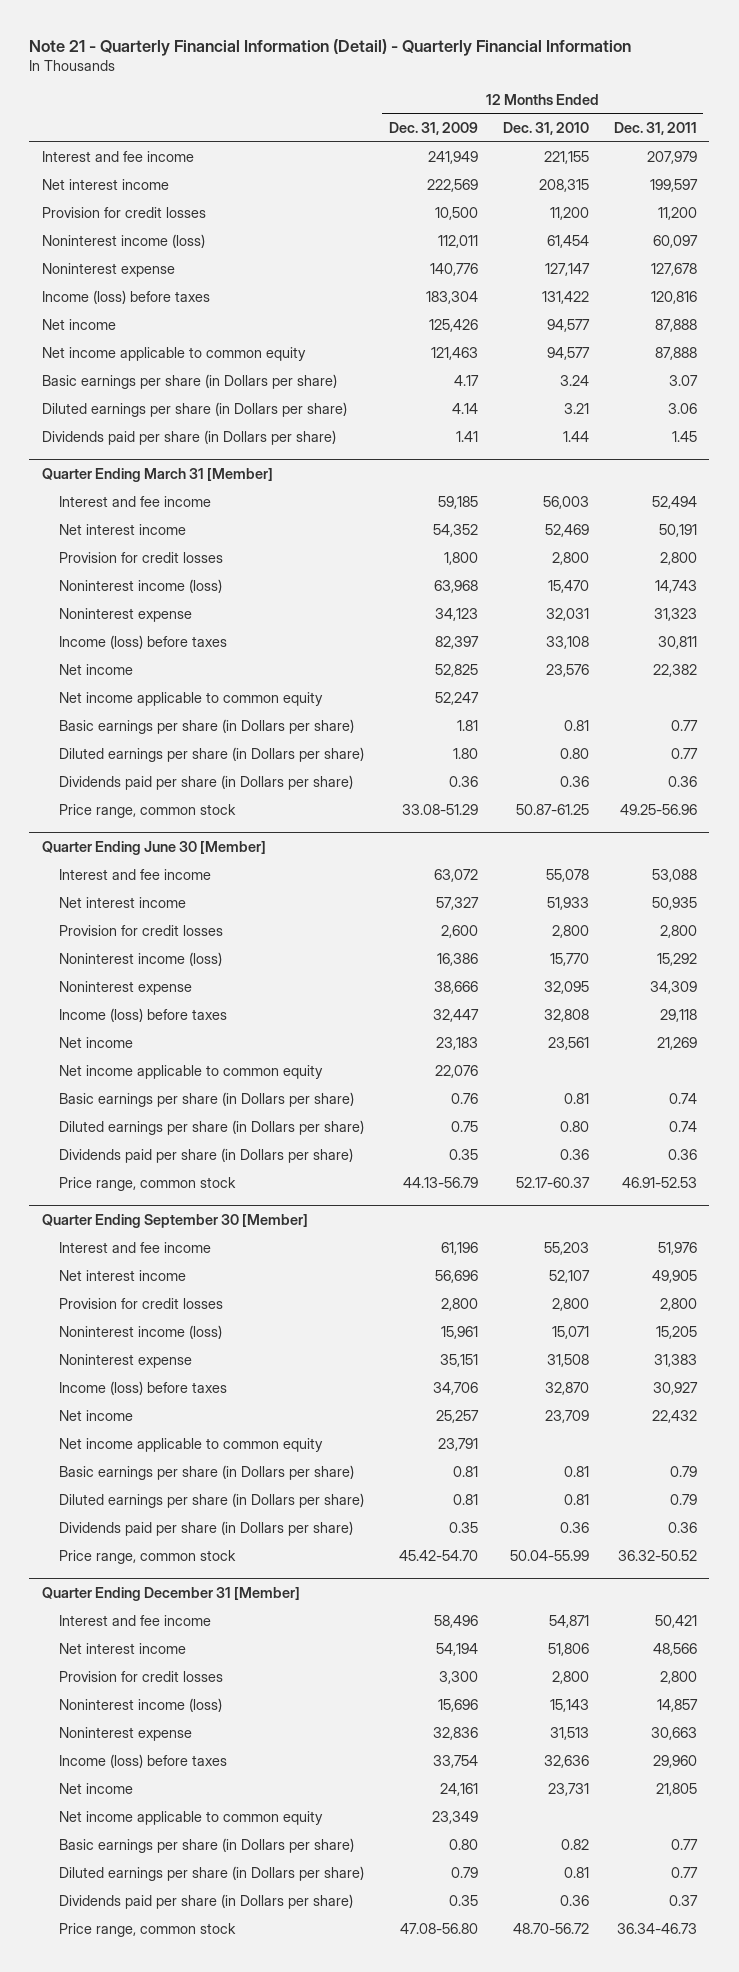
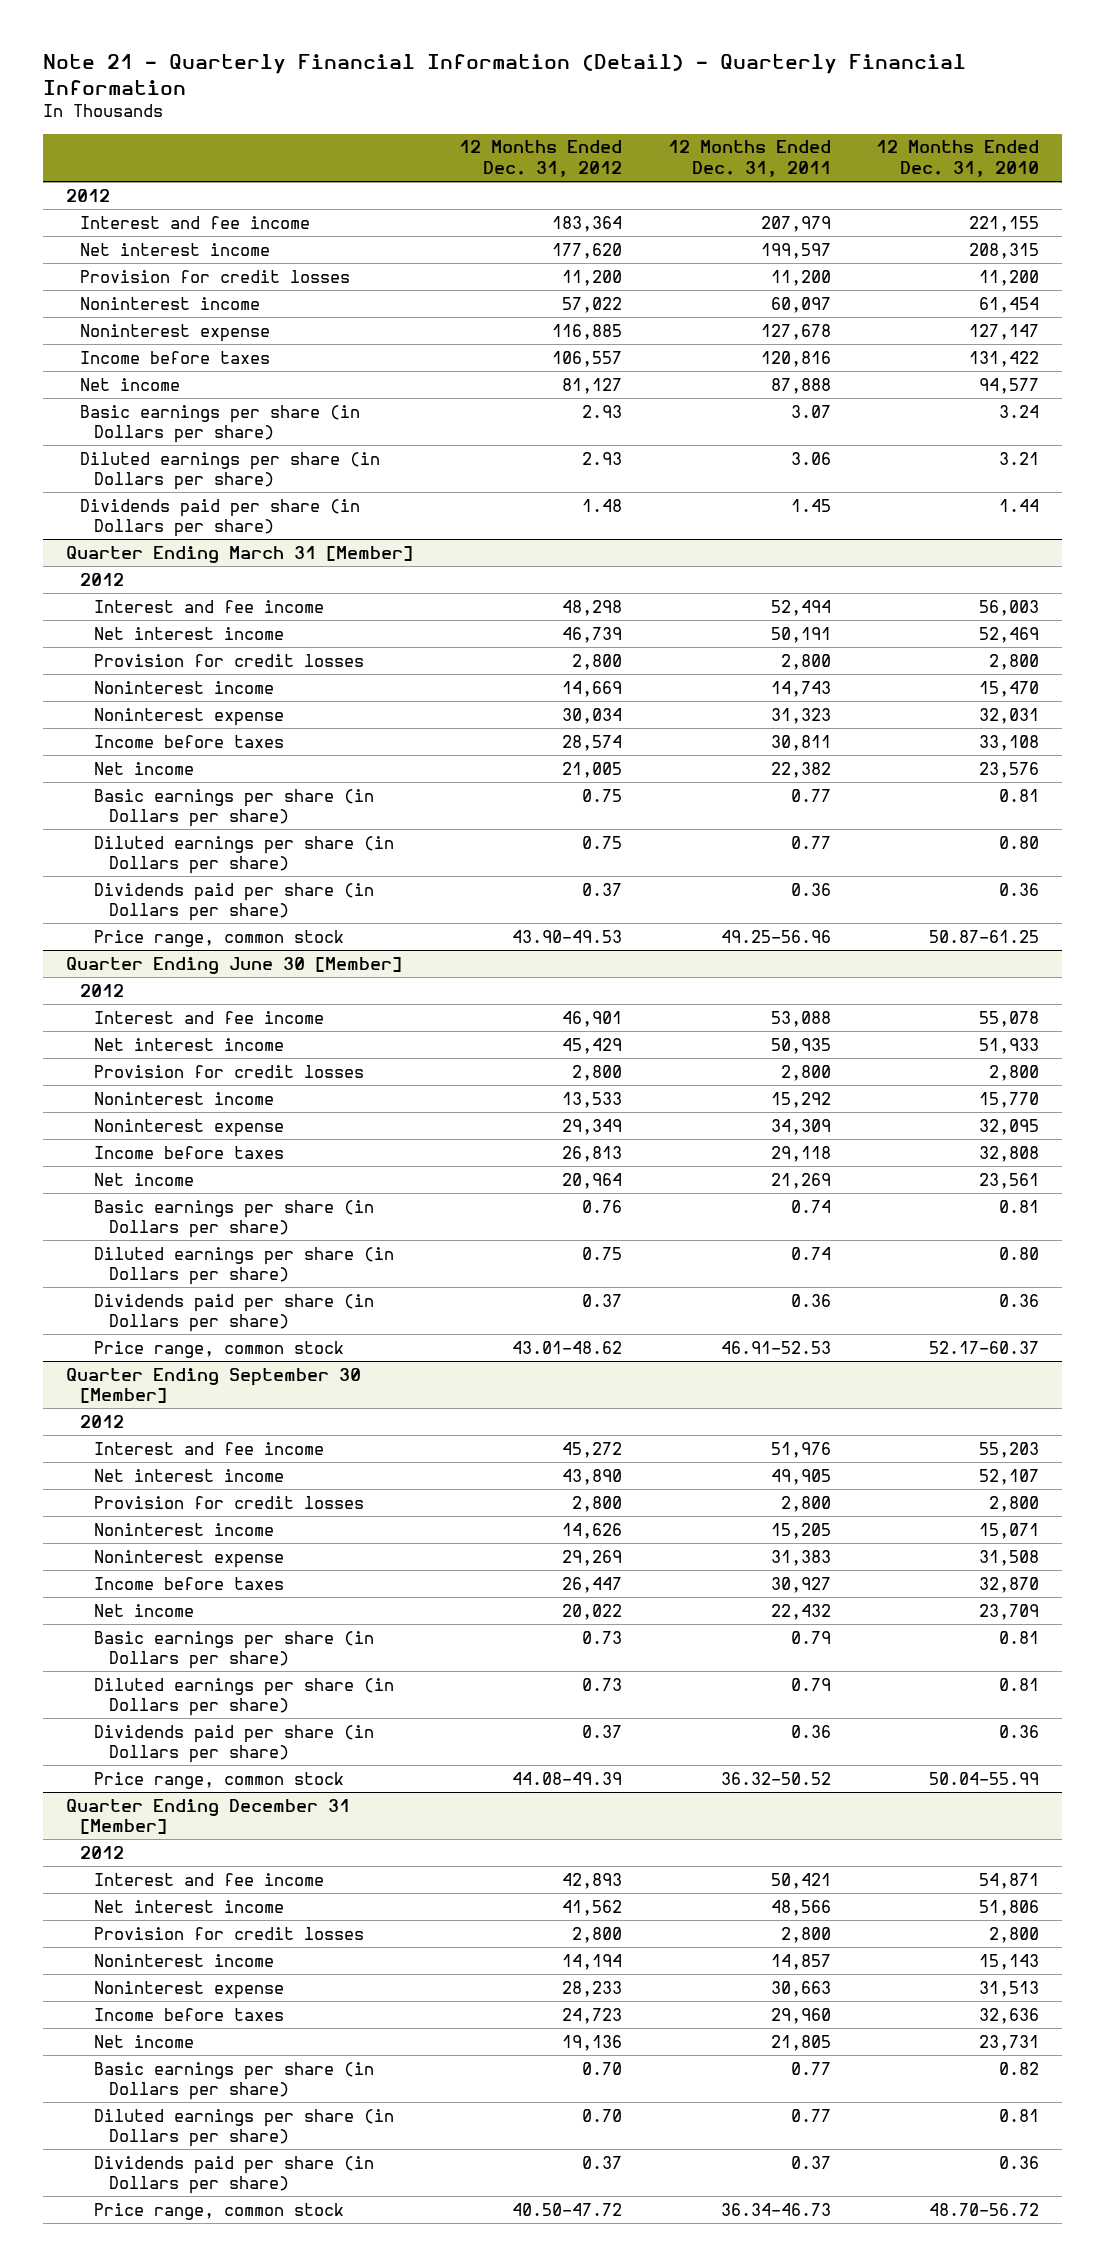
- | 12 Months Ended Dec. 31, 2009 | 12 Months Ended Dec. 31, 2010 | 12 Months Ended Dec. 31, 2011
+ | 12 Months Ended Dec. 31, 2012 | 12 Months Ended Dec. 31, 2011 | 12 Months Ended Dec. 31, 2010
+ 2012
- Noninterest income (loss) | 112,011 | 61,454 | 60,097
+ Noninterest income | 57,022 | 60,097 | 61,454
- Income (loss) before taxes | 183,304 | 131,422 | 120,816
+ Income before taxes | 106,557 | 120,816 | 131,422
- Net income applicable to common equity | 121,463 | 94,577 | 87,888
@ Quarter Ending March 31 [Member]
+ 2012
- Noninterest income (loss) | 63,968 | 15,470 | 14,743
+ Noninterest income | 14,669 | 14,743 | 15,470
- Income (loss) before taxes | 82,397 | 33,108 | 30,811
+ Income before taxes | 28,574 | 30,811 | 33,108
- Net income applicable to common equity | 52,247 | |
@ Quarter Ending June 30 [Member]
+ 2012
- Noninterest income (loss) | 16,386 | 15,770 | 15,292
+ Noninterest income | 13,533 | 15,292 | 15,770
- Income (loss) before taxes | 32,447 | 32,808 | 29,118
+ Income before taxes | 26,813 | 29,118 | 32,808
- Net income applicable to common equity | 22,076 | |
@ Quarter Ending September 30 [Member]
+ 2012
- Noninterest income (loss) | 15,961 | 15,071 | 15,205
+ Noninterest income | 14,626 | 15,205 | 15,071
- Income (loss) before taxes | 34,706 | 32,870 | 30,927
+ Income before taxes | 26,447 | 30,927 | 32,870
- Net income applicable to common equity | 23,791 | |
@ Quarter Ending December 31 [Member]
+ 2012
- Noninterest income (loss) | 15,696 | 15,143 | 14,857
+ Noninterest income | 14,194 | 14,857 | 15,143
- Income (loss) before taxes | 33,754 | 32,636 | 29,960
+ Income before taxes | 24,723 | 29,960 | 32,636
- Net income applicable to common equity | 23,349 | |

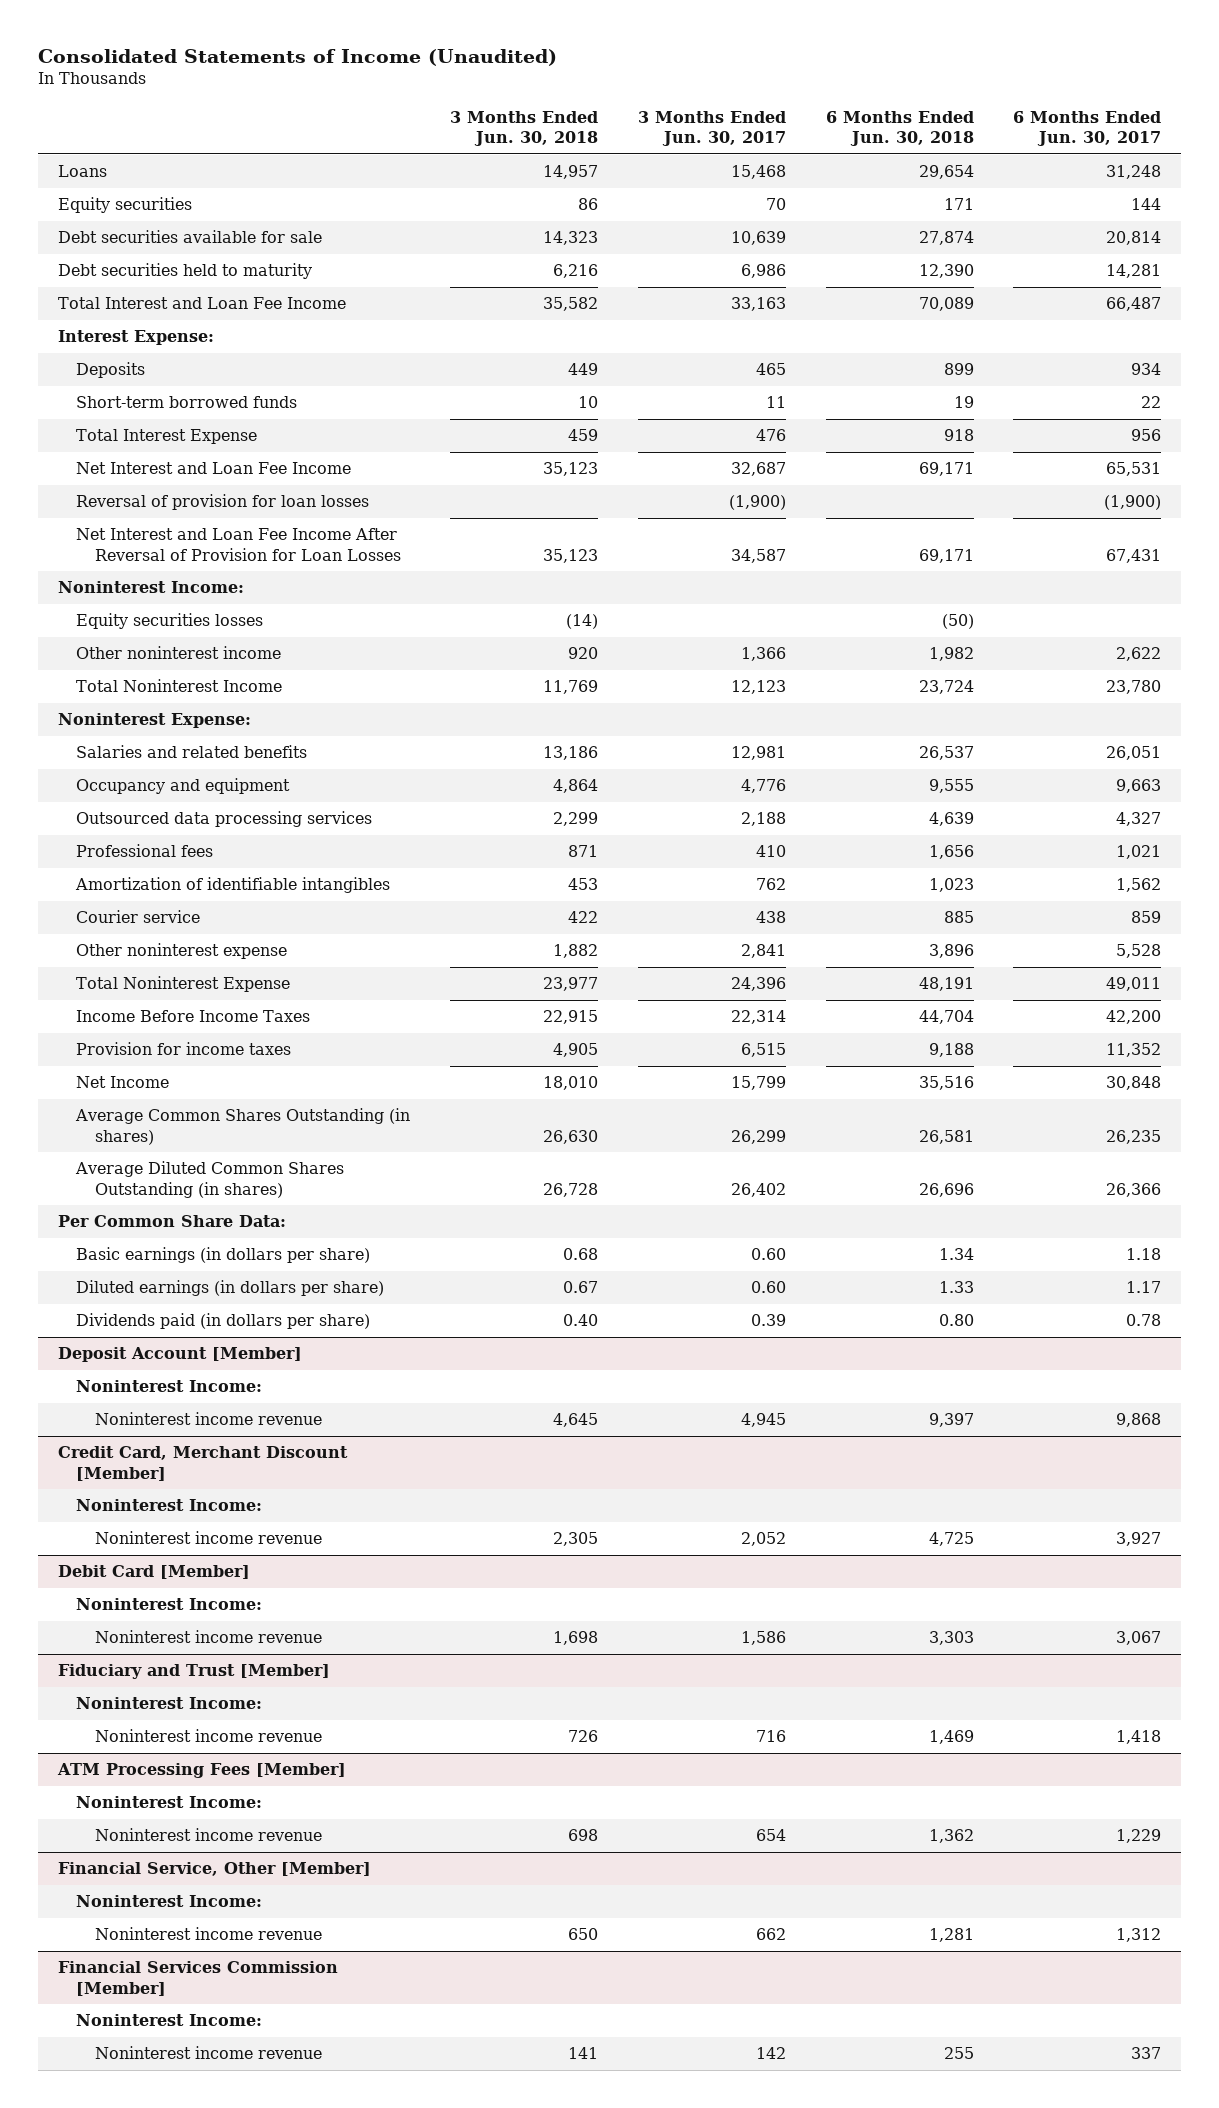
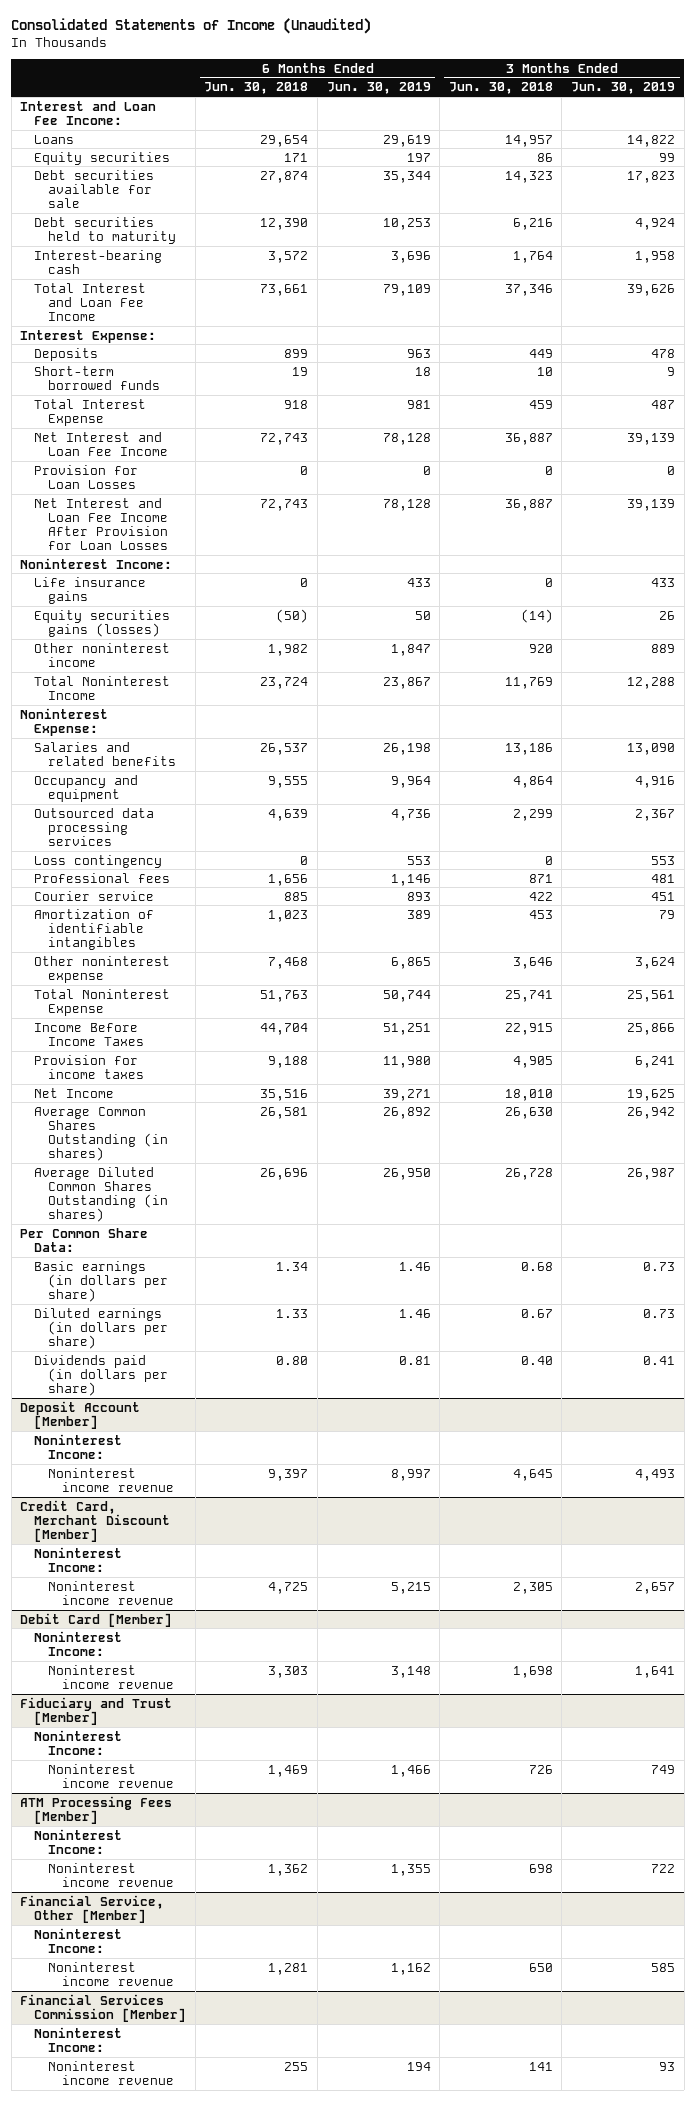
- | 3 Months Ended Jun. 30, 2018 | 3 Months Ended Jun. 30, 2017 | 6 Months Ended Jun. 30, 2018 | 6 Months Ended Jun. 30, 2017
+ | 6 Months Ended Jun. 30, 2018 | 6 Months Ended Jun. 30, 2019 | 3 Months Ended Jun. 30, 2018 | 3 Months Ended Jun. 30, 2019
+ Interest and Loan Fee Income:
- Total Interest and Loan Fee Income | 35,582 | 33,163 | 70,089 | 66,487
+ Interest-bearing cash | 3,572 | 3,696 | 1,764 | 1,958
+ Total Interest and Loan Fee Income | 73,661 | 79,109 | 37,346 | 39,626
- Net Interest and Loan Fee Income | 35,123 | 32,687 | 69,171 | 65,531
- Reversal of provision for loan losses | | (1,900) | | (1,900)
- Net Interest and Loan Fee Income After Reversal of Provision for Loan Losses | 35,123 | 34,587 | 69,171 | 67,431
+ Net Interest and Loan Fee Income | 72,743 | 78,128 | 36,887 | 39,139
+ Provision for Loan Losses | 0 | 0 | 0 | 0
+ Net Interest and Loan Fee Income After Provision for Loan Losses | 72,743 | 78,128 | 36,887 | 39,139
- Equity securities losses | (14) | | (50) |
+ Life insurance gains | 0 | 433 | 0 | 433
+ Equity securities gains (losses) | (50) | 50 | (14) | 26
+ Loss contingency | 0 | 553 | 0 | 553
- Other noninterest expense | 1,882 | 2,841 | 3,896 | 5,528
- Total Noninterest Expense | 23,977 | 24,396 | 48,191 | 49,011
moved down: Amortization of identifiable intangibles | 1,023 | 389 | 453 | 79
+ Other noninterest expense | 7,468 | 6,865 | 3,646 | 3,624
+ Total Noninterest Expense | 51,763 | 50,744 | 25,741 | 25,561

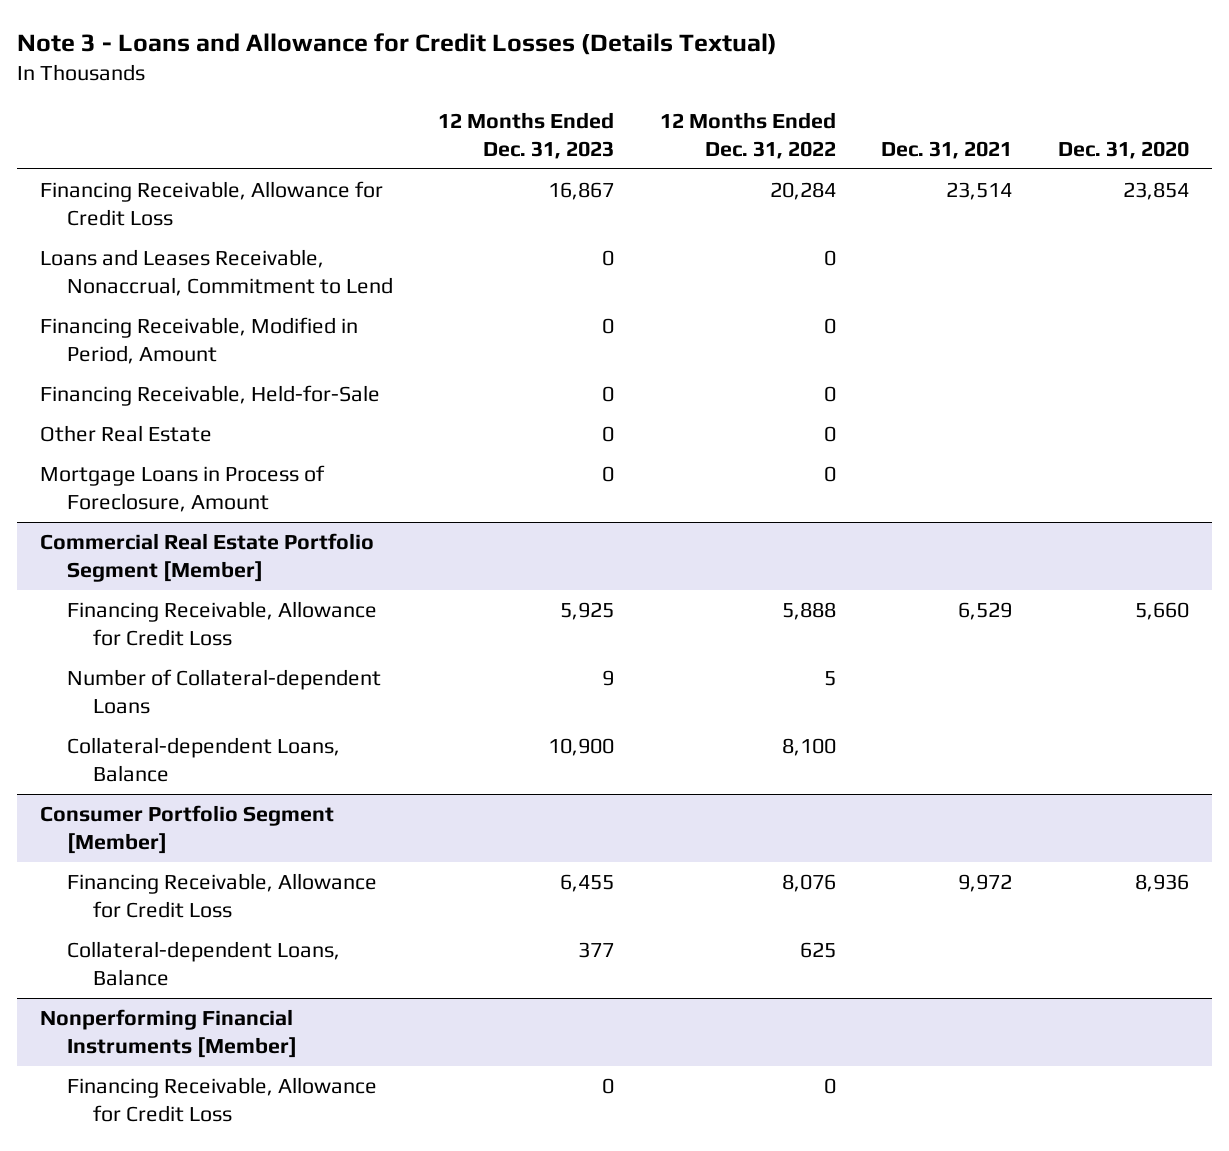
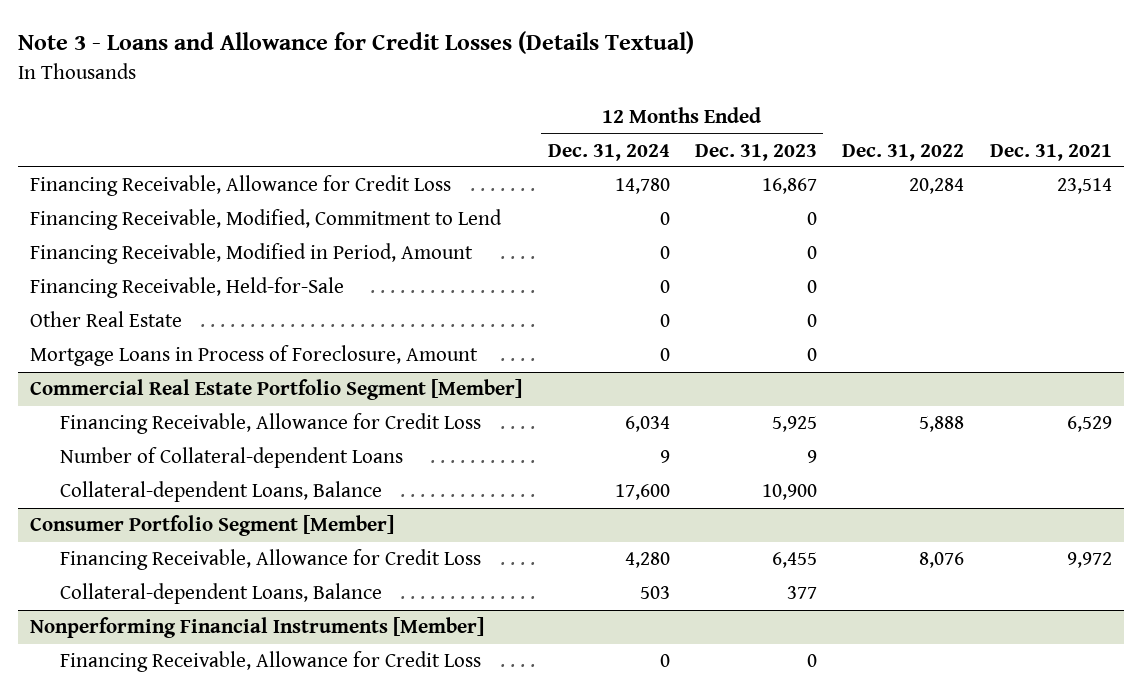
- | 12 Months Ended Dec. 31, 2023 | 12 Months Ended Dec. 31, 2022 | Dec. 31, 2021 | Dec. 31, 2020
+ | 12 Months Ended Dec. 31, 2024 | 12 Months Ended Dec. 31, 2023 | Dec. 31, 2022 | Dec. 31, 2021
- Loans and Leases Receivable, Nonaccrual, Commitment to Lend | 0 | 0 | |
+ Financing Receivable, Modified, Commitment to Lend | 0 | 0 | |

